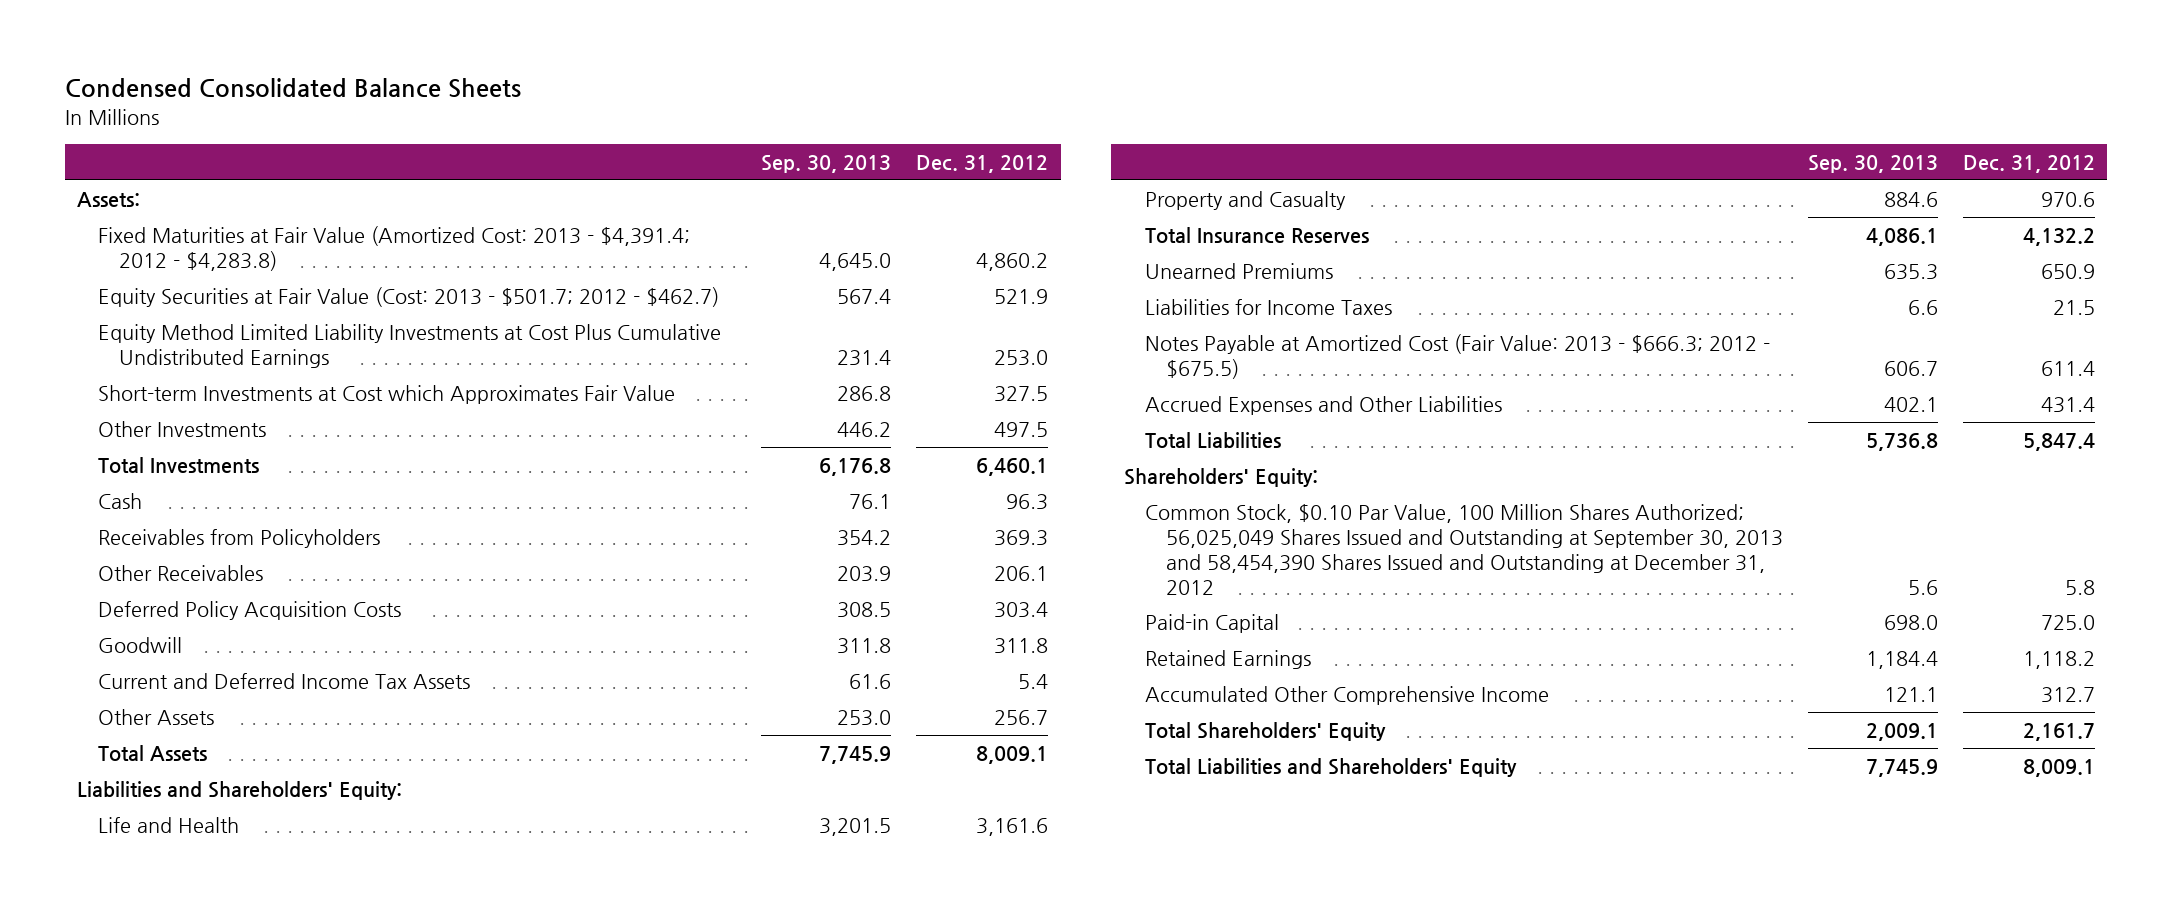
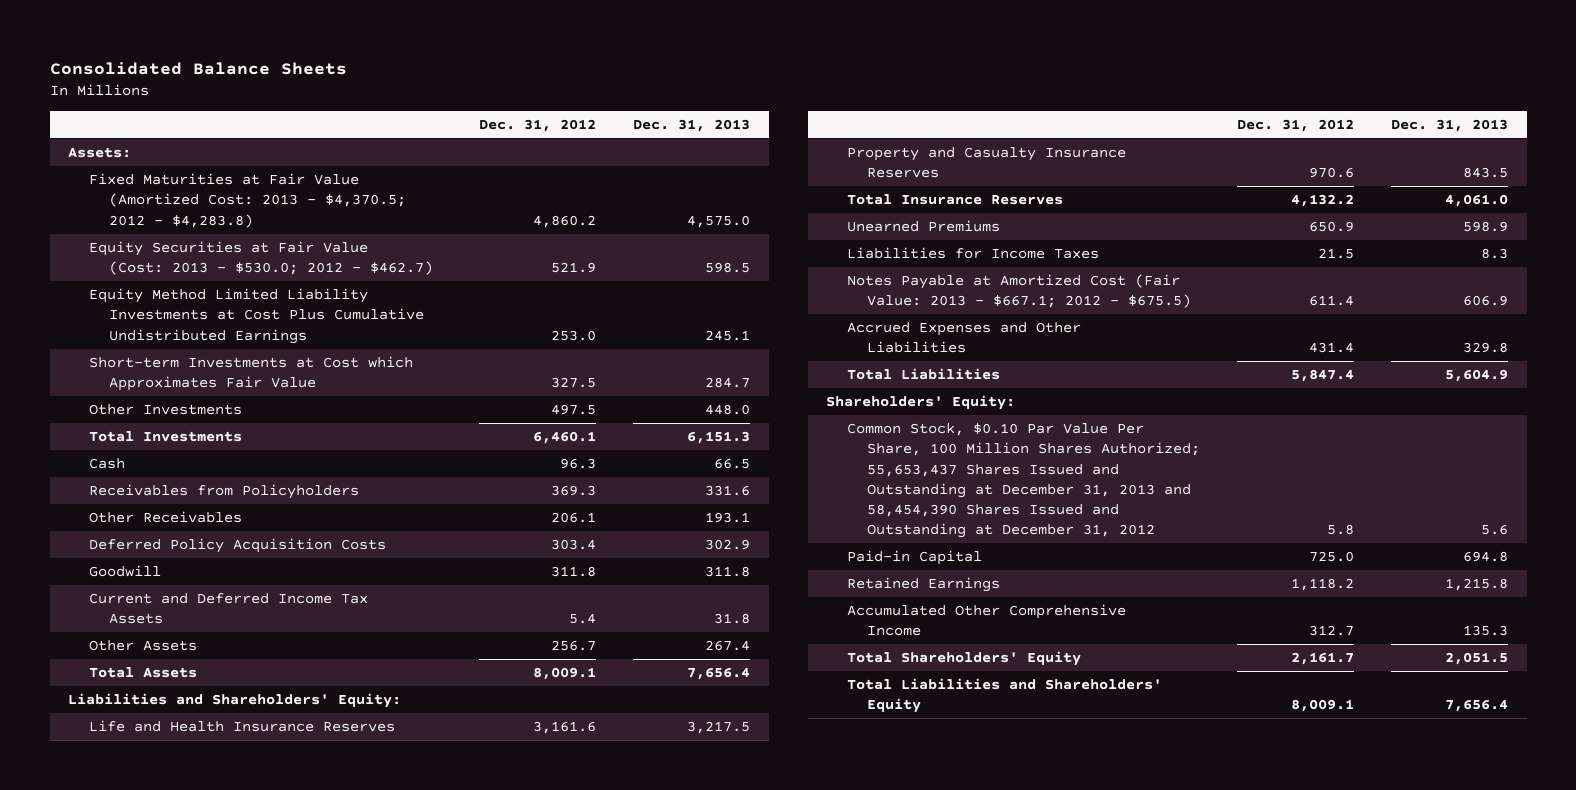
- Condensed Consolidated Balance Sheets
+ Consolidated Balance Sheets
- | Sep. 30, 2013 | Dec. 31, 2012
+ | Dec. 31, 2012 | Dec. 31, 2013
- Fixed Maturities at Fair Value (Amortized Cost: 2013 - $4,391.4; 2012 - $4,283.8) | 4,645.0 | 4,860.2
- Equity Securities at Fair Value (Cost: 2013 - $501.7; 2012 - $462.7) | 567.4 | 521.9
+ Fixed Maturities at Fair Value (Amortized Cost: 2013 - $4,370.5; 2012 - $4,283.8) | 4,860.2 | 4,575.0
+ Equity Securities at Fair Value (Cost: 2013 - $530.0; 2012 - $462.7) | 521.9 | 598.5
- Life and Health | 3,201.5 | 3,161.6
- Property and Casualty | 884.6 | 970.6
+ Life and Health Insurance Reserves | 3,161.6 | 3,217.5
+ Property and Casualty Insurance Reserves | 970.6 | 843.5
- Notes Payable at Amortized Cost (Fair Value: 2013 - $666.3; 2012 - $675.5) | 606.7 | 611.4
+ Notes Payable at Amortized Cost (Fair Value: 2013 - $667.1; 2012 - $675.5) | 611.4 | 606.9
- Common Stock, $0.10 Par Value, 100 Million Shares Authorized; 56,025,049 Shares Issued and Outstanding at September 30, 2013 and 58,454,390 Shares Issued and Outstanding at December 31, 2012 | 5.6 | 5.8
+ Common Stock, $0.10 Par Value Per Share, 100 Million Shares Authorized; 55,653,437 Shares Issued and Outstanding at December 31, 2013 and 58,454,390 Shares Issued and Outstanding at December 31, 2012 | 5.8 | 5.6

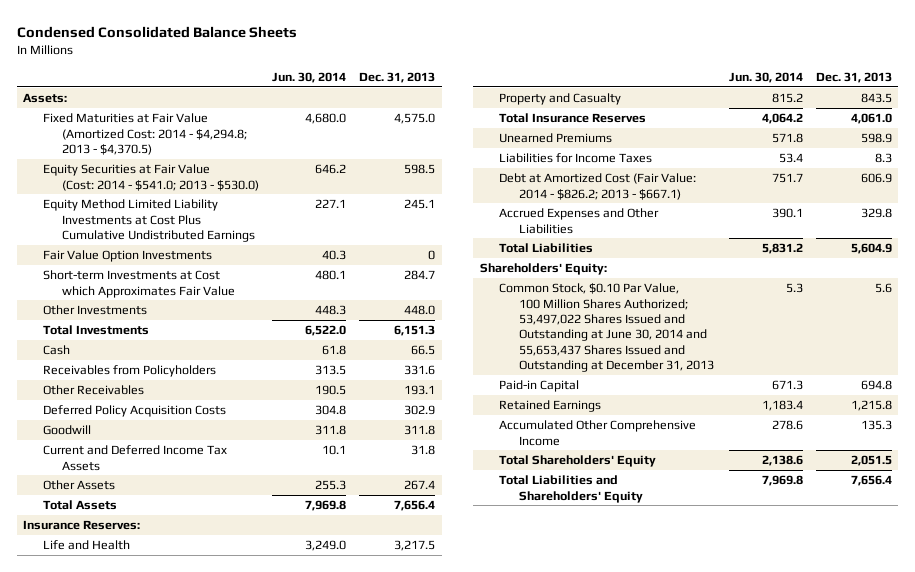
- Consolidated Balance Sheets
+ Condensed Consolidated Balance Sheets
- | Dec. 31, 2012 | Dec. 31, 2013
+ | Jun. 30, 2014 | Dec. 31, 2013
- Fixed Maturities at Fair Value (Amortized Cost: 2013 - $4,370.5; 2012 - $4,283.8) | 4,860.2 | 4,575.0
- Equity Securities at Fair Value (Cost: 2013 - $530.0; 2012 - $462.7) | 521.9 | 598.5
+ Fixed Maturities at Fair Value (Amortized Cost: 2014 - $4,294.8; 2013 - $4,370.5) | 4,680.0 | 4,575.0
+ Equity Securities at Fair Value (Cost: 2014 - $541.0; 2013 - $530.0) | 646.2 | 598.5
+ Fair Value Option Investments | 40.3 | 0
- Liabilities and Shareholders' Equity:
- Life and Health Insurance Reserves | 3,161.6 | 3,217.5
- Property and Casualty Insurance Reserves | 970.6 | 843.5
+ Insurance Reserves:
+ Life and Health | 3,249.0 | 3,217.5
+ Property and Casualty | 815.2 | 843.5
- Notes Payable at Amortized Cost (Fair Value: 2013 - $667.1; 2012 - $675.5) | 611.4 | 606.9
+ Debt at Amortized Cost (Fair Value: 2014 - $826.2; 2013 - $667.1) | 751.7 | 606.9
- Common Stock, $0.10 Par Value Per Share, 100 Million Shares Authorized; 55,653,437 Shares Issued and Outstanding at December 31, 2013 and 58,454,390 Shares Issued and Outstanding at December 31, 2012 | 5.8 | 5.6
+ Common Stock, $0.10 Par Value, 100 Million Shares Authorized; 53,497,022 Shares Issued and Outstanding at June 30, 2014 and 55,653,437 Shares Issued and Outstanding at December 31, 2013 | 5.3 | 5.6

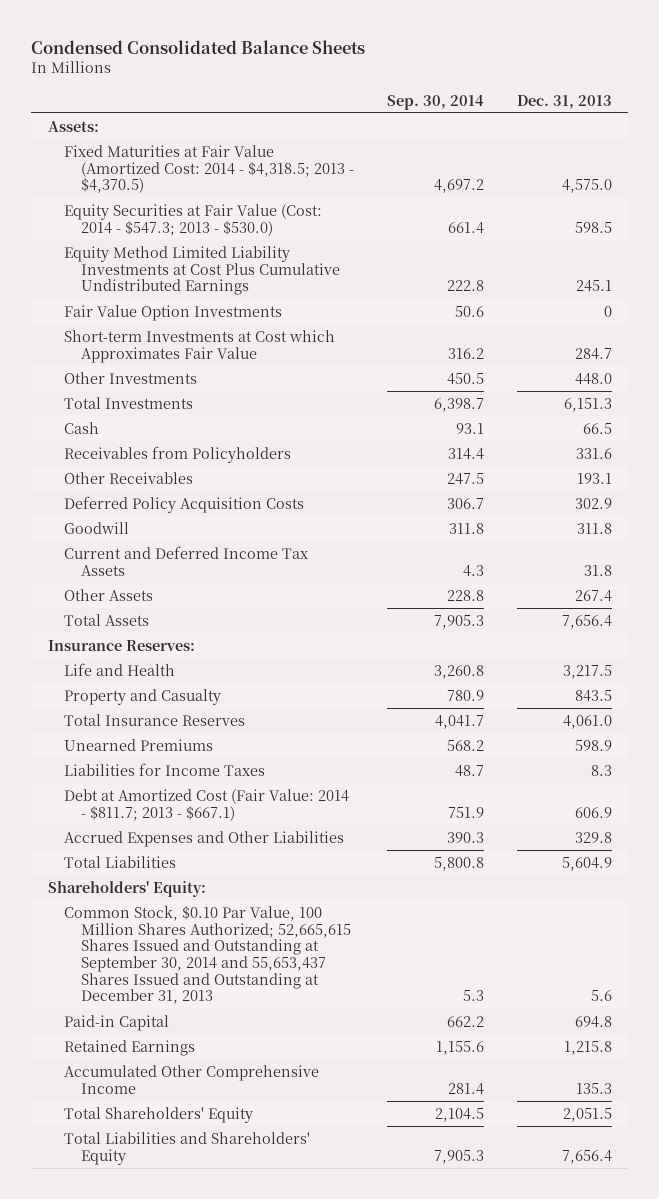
- | Jun. 30, 2014 | Dec. 31, 2013
+ | Sep. 30, 2014 | Dec. 31, 2013
- Fixed Maturities at Fair Value (Amortized Cost: 2014 - $4,294.8; 2013 - $4,370.5) | 4,680.0 | 4,575.0
- Equity Securities at Fair Value (Cost: 2014 - $541.0; 2013 - $530.0) | 646.2 | 598.5
+ Fixed Maturities at Fair Value (Amortized Cost: 2014 - $4,318.5; 2013 - $4,370.5) | 4,697.2 | 4,575.0
+ Equity Securities at Fair Value (Cost: 2014 - $547.3; 2013 - $530.0) | 661.4 | 598.5
- Debt at Amortized Cost (Fair Value: 2014 - $826.2; 2013 - $667.1) | 751.7 | 606.9
+ Debt at Amortized Cost (Fair Value: 2014 - $811.7; 2013 - $667.1) | 751.9 | 606.9
- Common Stock, $0.10 Par Value, 100 Million Shares Authorized; 53,497,022 Shares Issued and Outstanding at June 30, 2014 and 55,653,437 Shares Issued and Outstanding at December 31, 2013 | 5.3 | 5.6
+ Common Stock, $0.10 Par Value, 100 Million Shares Authorized; 52,665,615 Shares Issued and Outstanding at September 30, 2014 and 55,653,437 Shares Issued and Outstanding at December 31, 2013 | 5.3 | 5.6

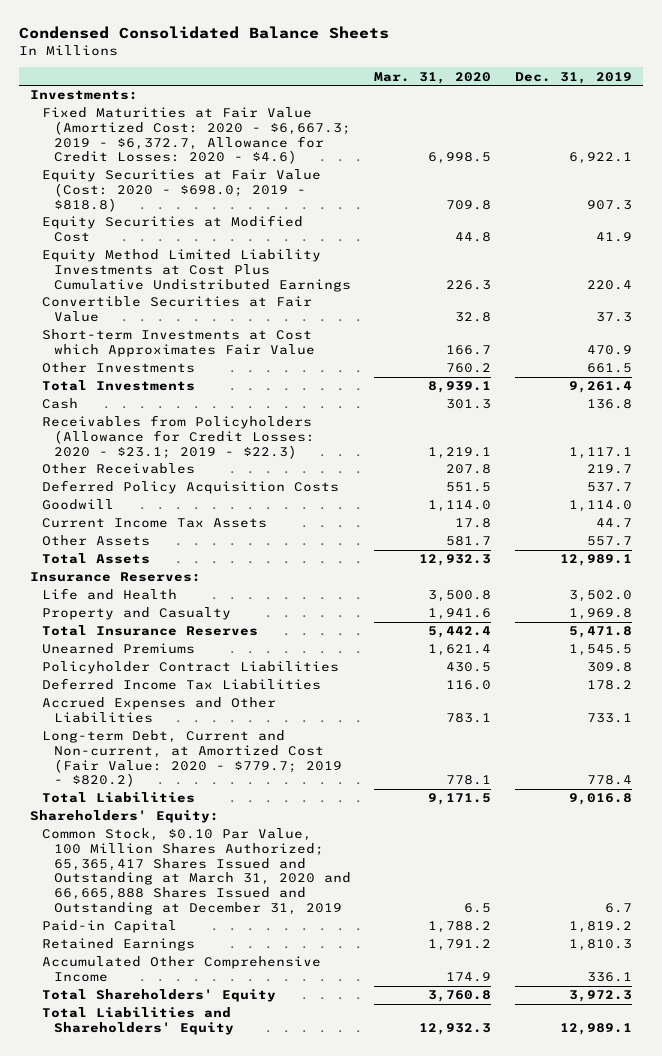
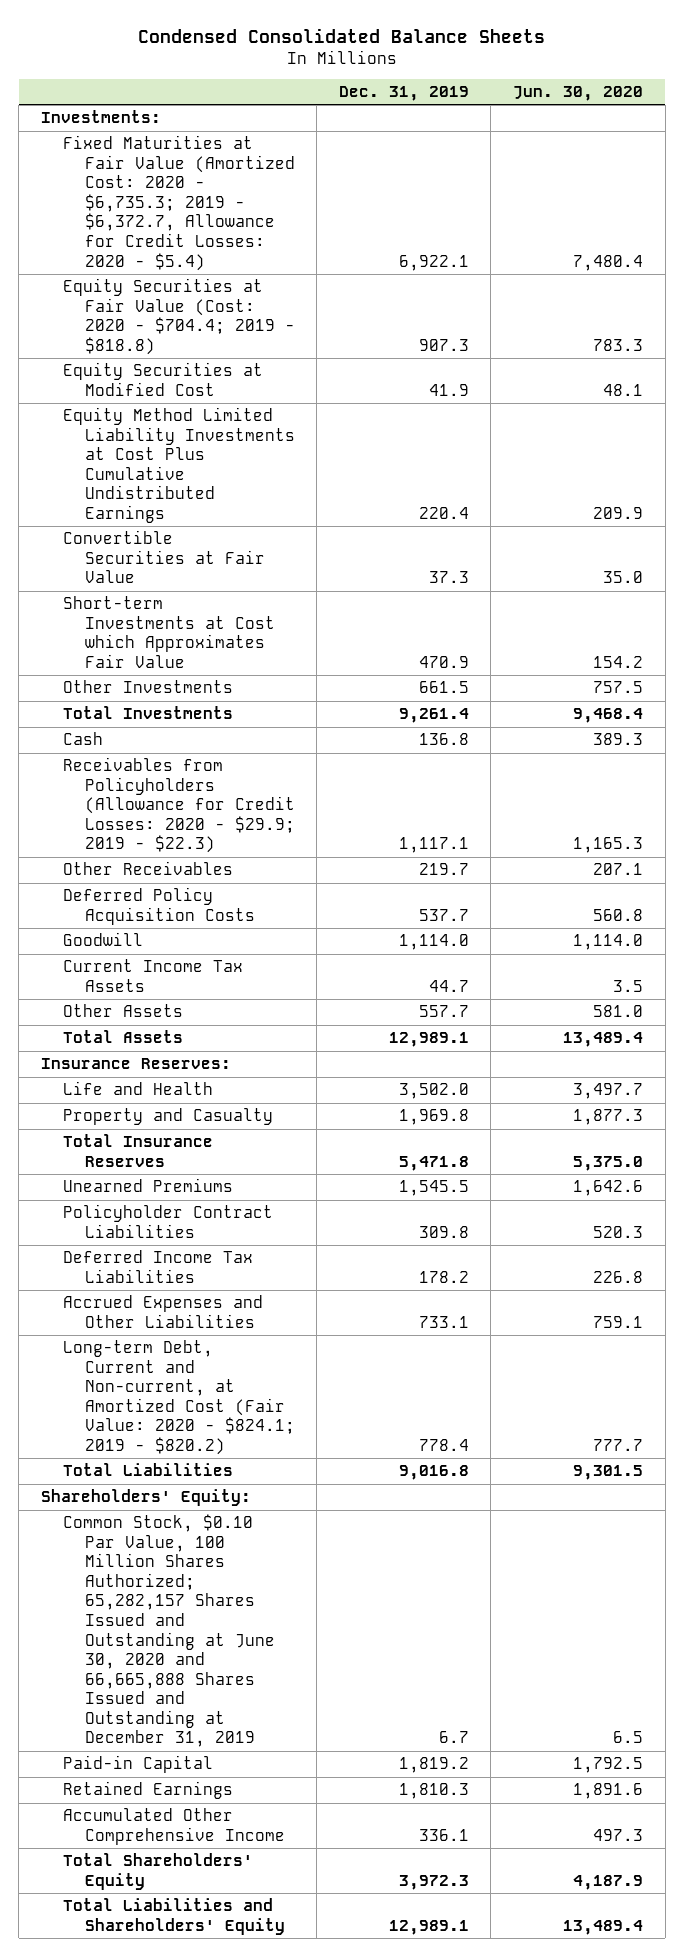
- | Mar. 31, 2020 | Dec. 31, 2019
+ | Dec. 31, 2019 | Jun. 30, 2020
- Fixed Maturities at Fair Value (Amortized Cost: 2020 - $6,667.3; 2019 - $6,372.7, Allowance for Credit Losses: 2020 - $4.6) | 6,998.5 | 6,922.1
- Equity Securities at Fair Value (Cost: 2020 - $698.0; 2019 - $818.8) | 709.8 | 907.3
+ Fixed Maturities at Fair Value (Amortized Cost: 2020 - $6,735.3; 2019 - $6,372.7, Allowance for Credit Losses: 2020 - $5.4) | 6,922.1 | 7,480.4
+ Equity Securities at Fair Value (Cost: 2020 - $704.4; 2019 - $818.8) | 907.3 | 783.3
- Receivables from Policyholders (Allowance for Credit Losses: 2020 - $23.1; 2019 - $22.3) | 1,219.1 | 1,117.1
+ Receivables from Policyholders (Allowance for Credit Losses: 2020 - $29.9; 2019 - $22.3) | 1,117.1 | 1,165.3
- Long-term Debt, Current and Non-current, at Amortized Cost (Fair Value: 2020 - $779.7; 2019 - $820.2) | 778.1 | 778.4
+ Long-term Debt, Current and Non-current, at Amortized Cost (Fair Value: 2020 - $824.1; 2019 - $820.2) | 778.4 | 777.7
- Common Stock, $0.10 Par Value, 100 Million Shares Authorized; 65,365,417 Shares Issued and Outstanding at March 31, 2020 and 66,665,888 Shares Issued and Outstanding at December 31, 2019 | 6.5 | 6.7
+ Common Stock, $0.10 Par Value, 100 Million Shares Authorized; 65,282,157 Shares Issued and Outstanding at June 30, 2020 and 66,665,888 Shares Issued and Outstanding at December 31, 2019 | 6.7 | 6.5

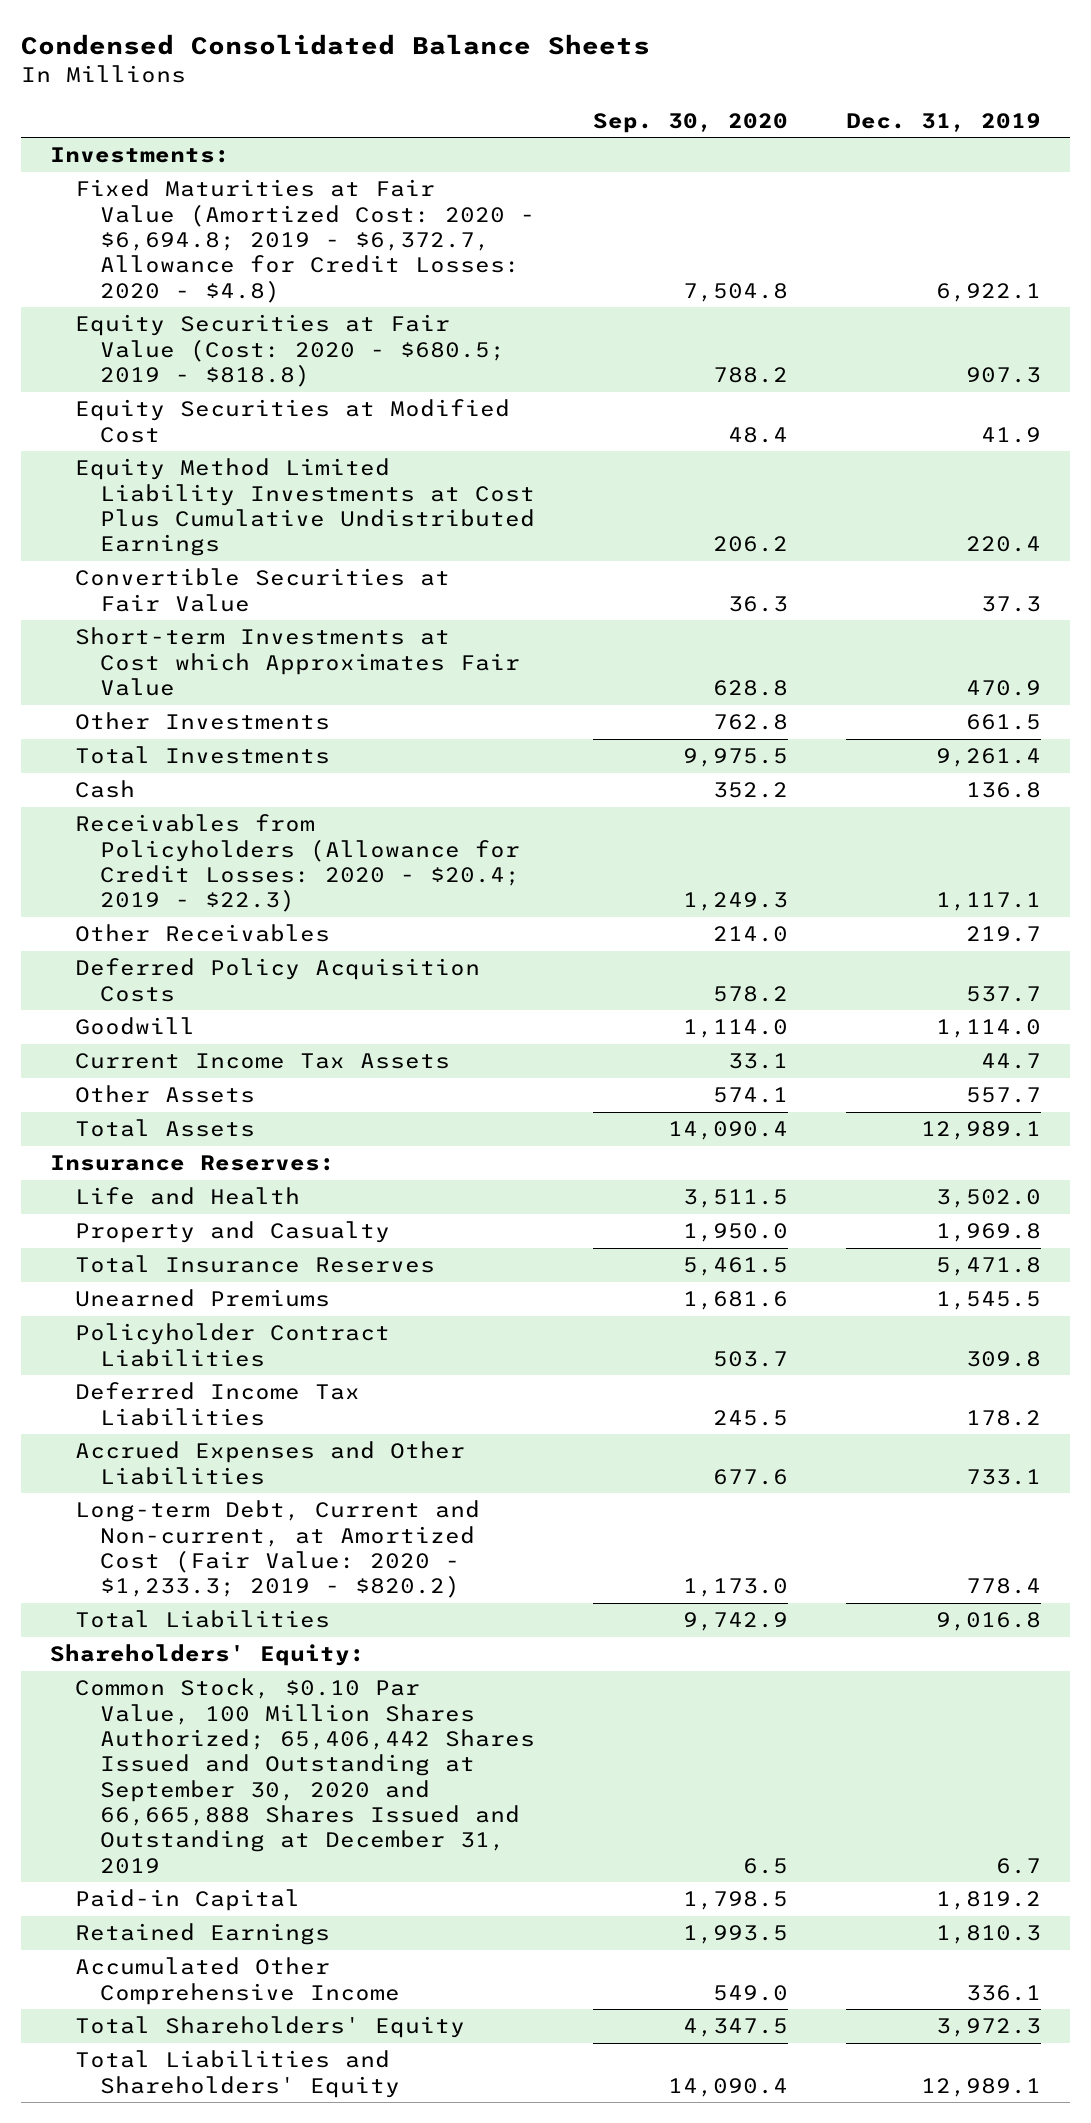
- | Dec. 31, 2019 | Jun. 30, 2020
+ | Sep. 30, 2020 | Dec. 31, 2019
- Fixed Maturities at Fair Value (Amortized Cost: 2020 - $6,735.3; 2019 - $6,372.7, Allowance for Credit Losses: 2020 - $5.4) | 6,922.1 | 7,480.4
- Equity Securities at Fair Value (Cost: 2020 - $704.4; 2019 - $818.8) | 907.3 | 783.3
+ Fixed Maturities at Fair Value (Amortized Cost: 2020 - $6,694.8; 2019 - $6,372.7, Allowance for Credit Losses: 2020 - $4.8) | 7,504.8 | 6,922.1
+ Equity Securities at Fair Value (Cost: 2020 - $680.5; 2019 - $818.8) | 788.2 | 907.3
- Receivables from Policyholders (Allowance for Credit Losses: 2020 - $29.9; 2019 - $22.3) | 1,117.1 | 1,165.3
+ Receivables from Policyholders (Allowance for Credit Losses: 2020 - $20.4; 2019 - $22.3) | 1,249.3 | 1,117.1
- Long-term Debt, Current and Non-current, at Amortized Cost (Fair Value: 2020 - $824.1; 2019 - $820.2) | 778.4 | 777.7
+ Long-term Debt, Current and Non-current, at Amortized Cost (Fair Value: 2020 - $1,233.3; 2019 - $820.2) | 1,173.0 | 778.4
- Common Stock, $0.10 Par Value, 100 Million Shares Authorized; 65,282,157 Shares Issued and Outstanding at June 30, 2020 and 66,665,888 Shares Issued and Outstanding at December 31, 2019 | 6.7 | 6.5
+ Common Stock, $0.10 Par Value, 100 Million Shares Authorized; 65,406,442 Shares Issued and Outstanding at September 30, 2020 and 66,665,888 Shares Issued and Outstanding at December 31, 2019 | 6.5 | 6.7

